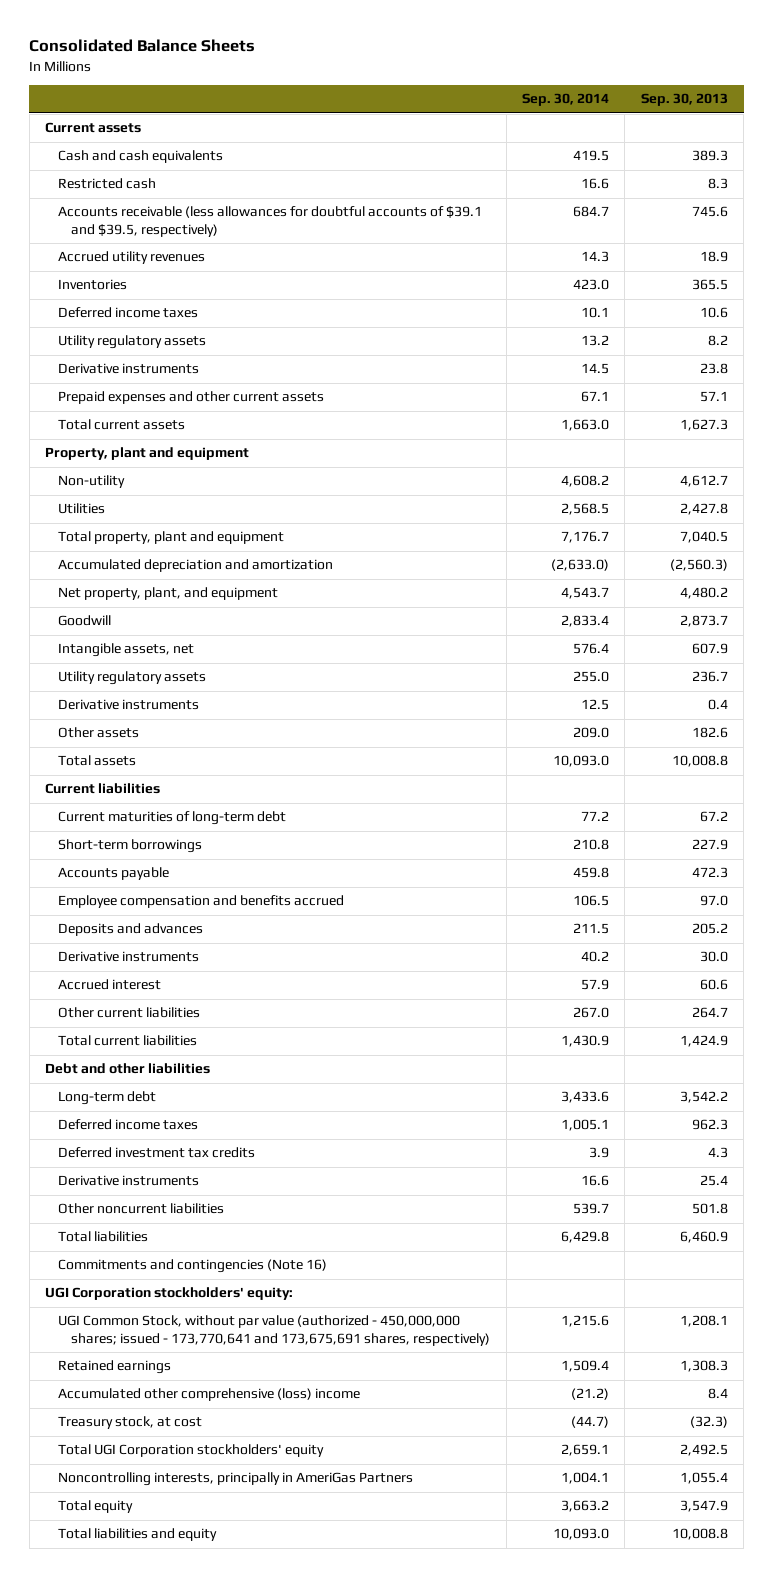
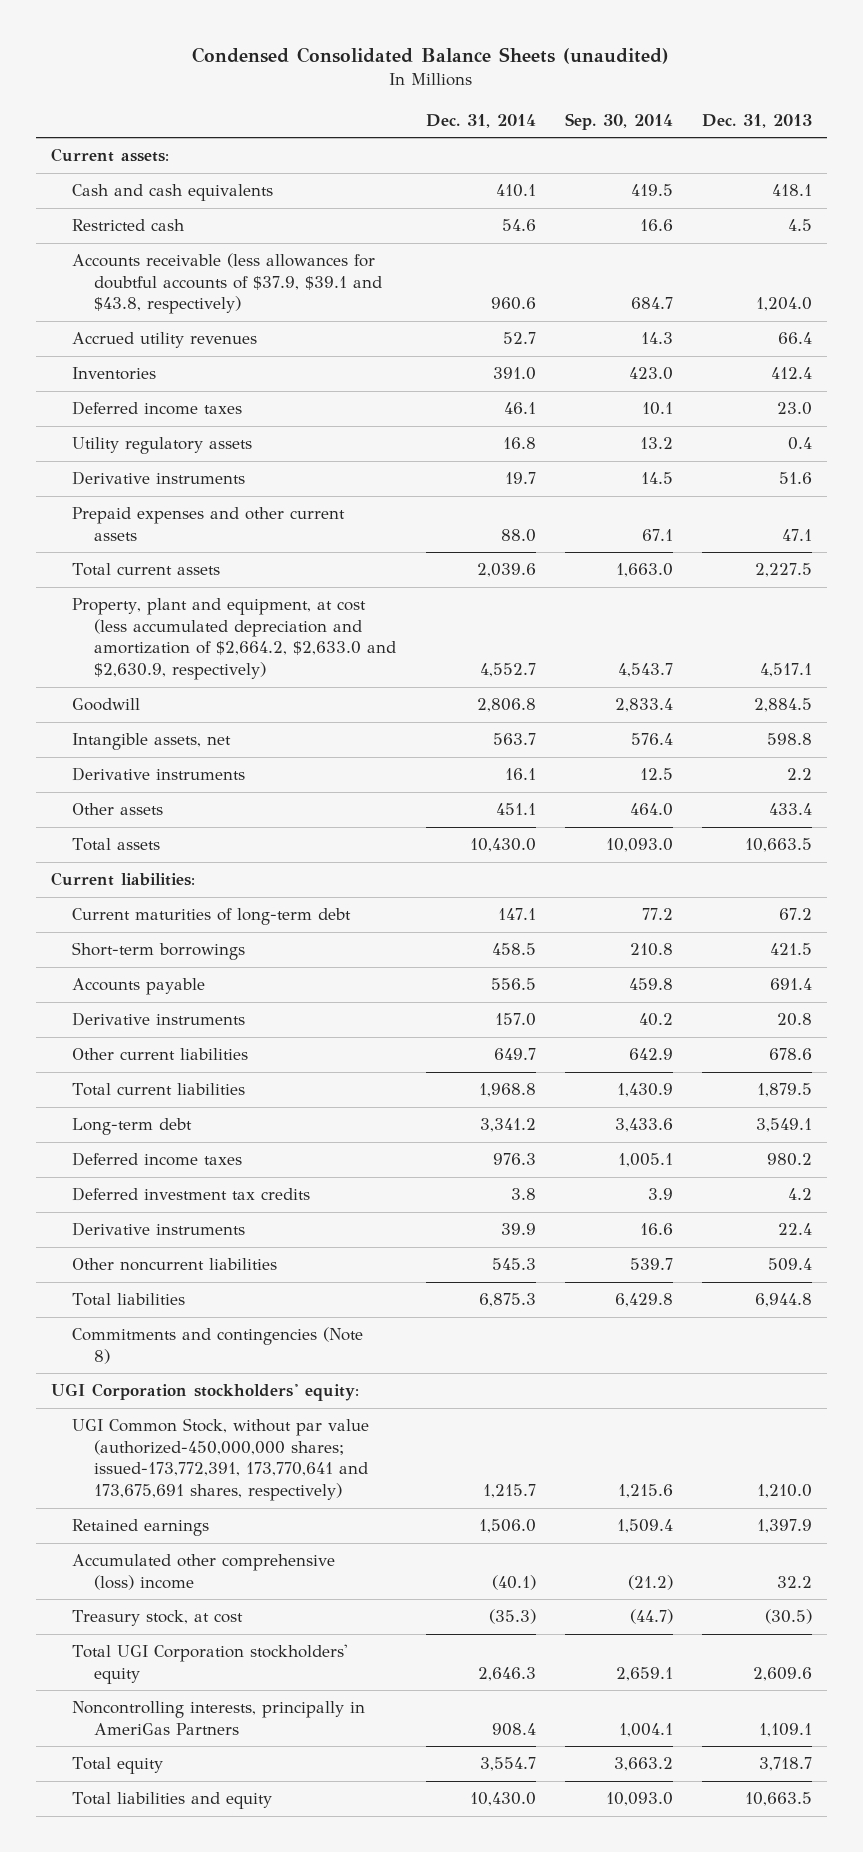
- Consolidated Balance Sheets
+ Condensed Consolidated Balance Sheets (unaudited)
- | Sep. 30, 2014 | Sep. 30, 2013
+ | Dec. 31, 2014 | Sep. 30, 2014 | Dec. 31, 2013
- Current assets
+ Current assets:
- Accounts receivable (less allowances for doubtful accounts of $39.1 and $39.5, respectively) | 684.7 | 745.6
+ Accounts receivable (less allowances for doubtful accounts of $37.9, $39.1 and $43.8, respectively) | 960.6 | 684.7 | 1,204.0
- Property, plant and equipment
- Non-utility | 4,608.2 | 4,612.7
- Utilities | 2,568.5 | 2,427.8
- Total property, plant and equipment | 7,176.7 | 7,040.5
- Accumulated depreciation and amortization | (2,633.0) | (2,560.3)
- Net property, plant, and equipment | 4,543.7 | 4,480.2
+ Property, plant and equipment, at cost (less accumulated depreciation and amortization of $2,664.2, $2,633.0 and $2,630.9, respectively) | 4,552.7 | 4,543.7 | 4,517.1
- Utility regulatory assets | 255.0 | 236.7
- Other assets | 209.0 | 182.6
+ Other assets | 451.1 | 464.0 | 433.4
- Current liabilities
+ Current liabilities:
- Employee compensation and benefits accrued | 106.5 | 97.0
- Deposits and advances | 211.5 | 205.2
- Accrued interest | 57.9 | 60.6
- Other current liabilities | 267.0 | 264.7
+ Other current liabilities | 649.7 | 642.9 | 678.6
- Debt and other liabilities
- Commitments and contingencies (Note 16)
+ Commitments and contingencies (Note 8)
- UGI Common Stock, without par value (authorized - 450,000,000 shares; issued - 173,770,641 and 173,675,691 shares, respectively) | 1,215.6 | 1,208.1
+ UGI Common Stock, without par value (authorized-450,000,000 shares; issued-173,772,391, 173,770,641 and 173,675,691 shares, respectively) | 1,215.7 | 1,215.6 | 1,210.0

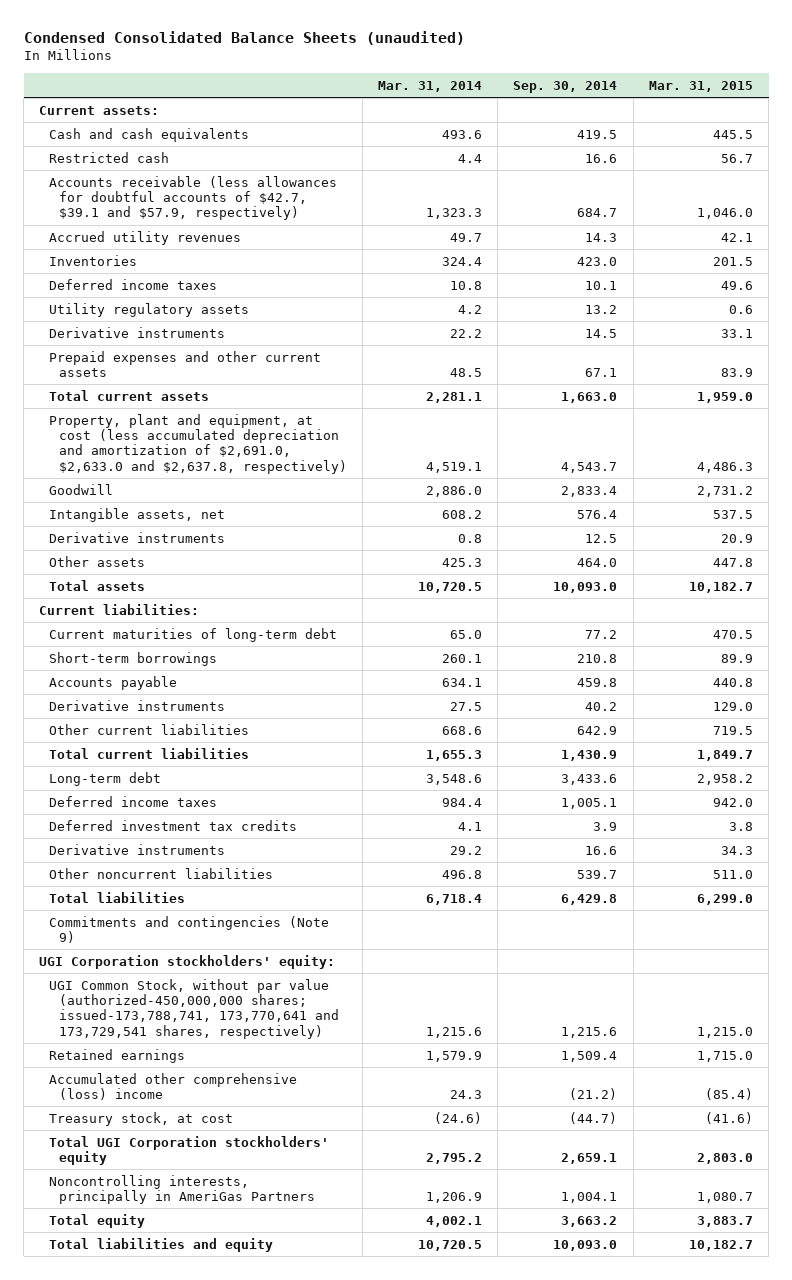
- | Dec. 31, 2014 | Sep. 30, 2014 | Dec. 31, 2013
+ | Mar. 31, 2014 | Sep. 30, 2014 | Mar. 31, 2015
- Accounts receivable (less allowances for doubtful accounts of $37.9, $39.1 and $43.8, respectively) | 960.6 | 684.7 | 1,204.0
+ Accounts receivable (less allowances for doubtful accounts of $42.7, $39.1 and $57.9, respectively) | 1,323.3 | 684.7 | 1,046.0
- Property, plant and equipment, at cost (less accumulated depreciation and amortization of $2,664.2, $2,633.0 and $2,630.9, respectively) | 4,552.7 | 4,543.7 | 4,517.1
+ Property, plant and equipment, at cost (less accumulated depreciation and amortization of $2,691.0, $2,633.0 and $2,637.8, respectively) | 4,519.1 | 4,543.7 | 4,486.3
- Commitments and contingencies (Note 8)
+ Commitments and contingencies (Note 9)
- UGI Common Stock, without par value (authorized-450,000,000 shares; issued-173,772,391, 173,770,641 and 173,675,691 shares, respectively) | 1,215.7 | 1,215.6 | 1,210.0
+ UGI Common Stock, without par value (authorized-450,000,000 shares; issued-173,788,741, 173,770,641 and 173,729,541 shares, respectively) | 1,215.6 | 1,215.6 | 1,215.0

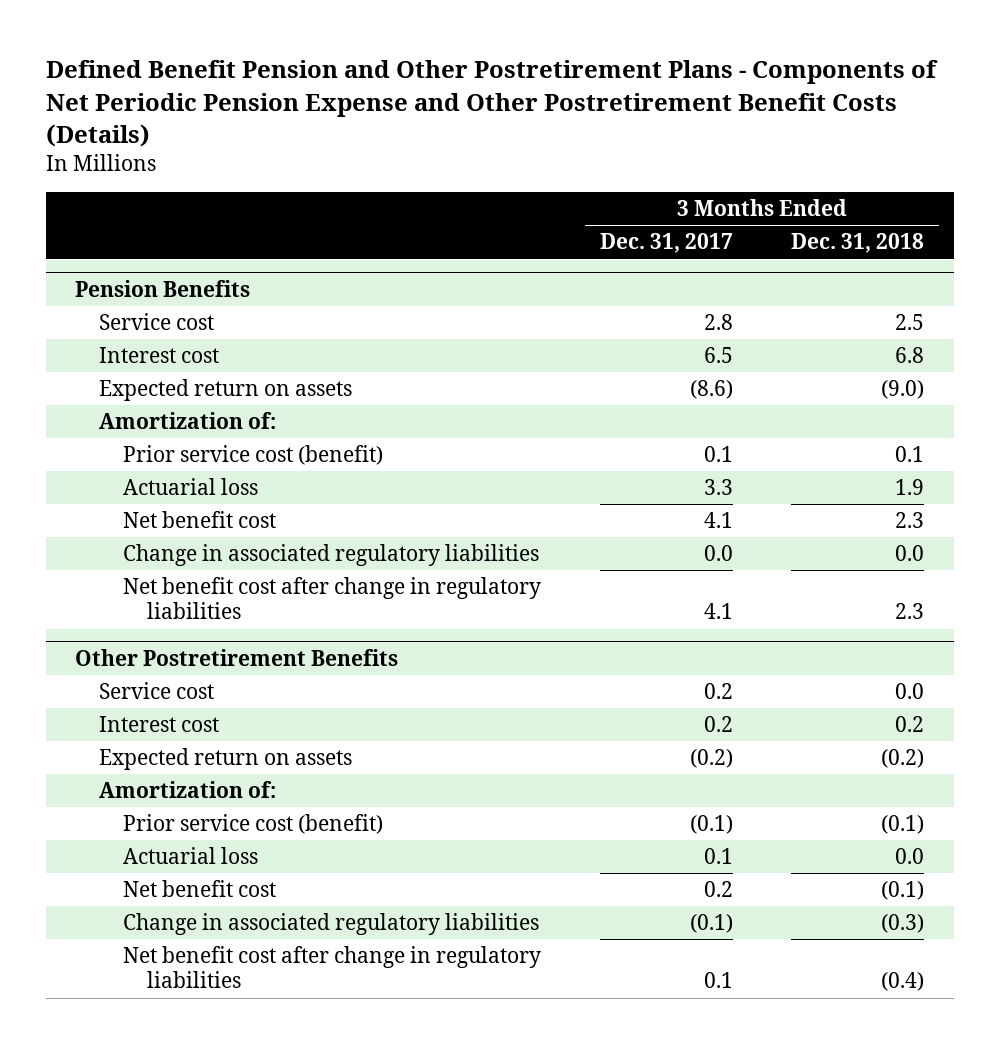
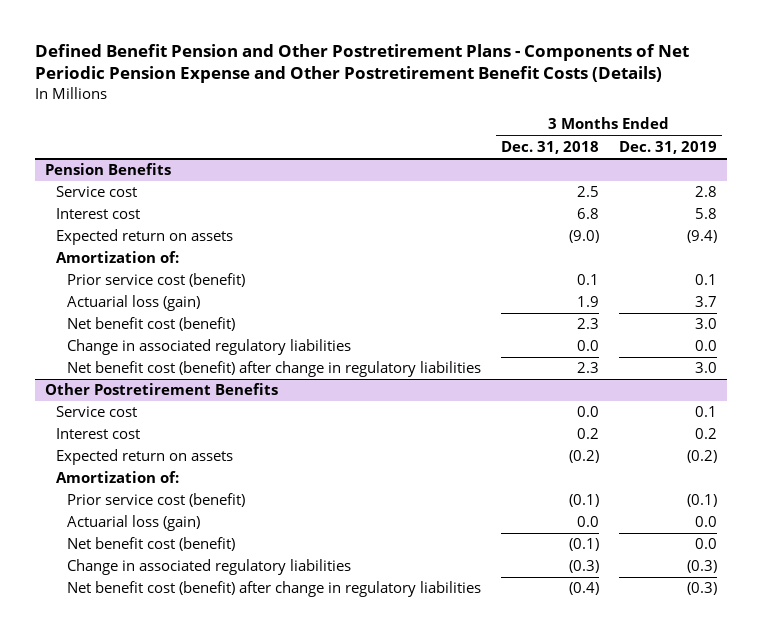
- | 3 Months Ended Dec. 31, 2017 | 3 Months Ended Dec. 31, 2018
+ | 3 Months Ended Dec. 31, 2018 | 3 Months Ended Dec. 31, 2019
@ Pension Benefits
- Actuarial loss | 3.3 | 1.9
- Net benefit cost | 4.1 | 2.3
+ Actuarial loss (gain) | 1.9 | 3.7
+ Net benefit cost (benefit) | 2.3 | 3.0
- Net benefit cost after change in regulatory liabilities | 4.1 | 2.3
+ Net benefit cost (benefit) after change in regulatory liabilities | 2.3 | 3.0
@ Other Postretirement Benefits
- Actuarial loss | 0.1 | 0.0
- Net benefit cost | 0.2 | (0.1)
+ Actuarial loss (gain) | 0.0 | 0.0
+ Net benefit cost (benefit) | (0.1) | 0.0
- Net benefit cost after change in regulatory liabilities | 0.1 | (0.4)
+ Net benefit cost (benefit) after change in regulatory liabilities | (0.4) | (0.3)

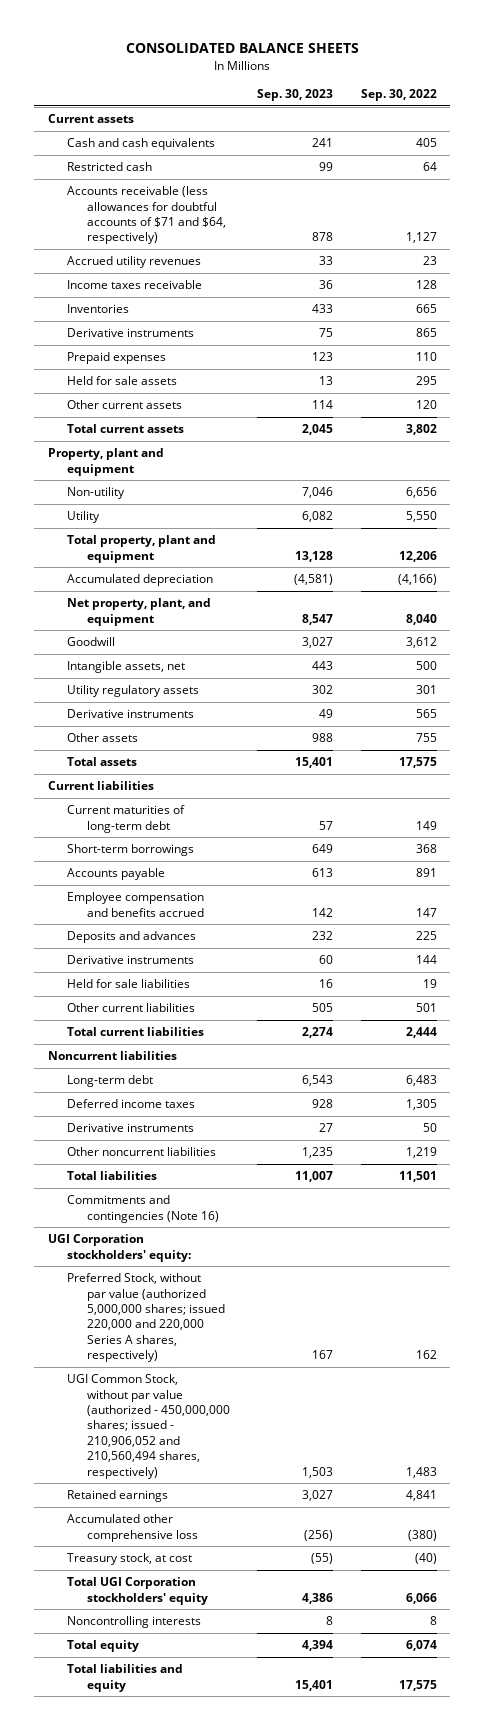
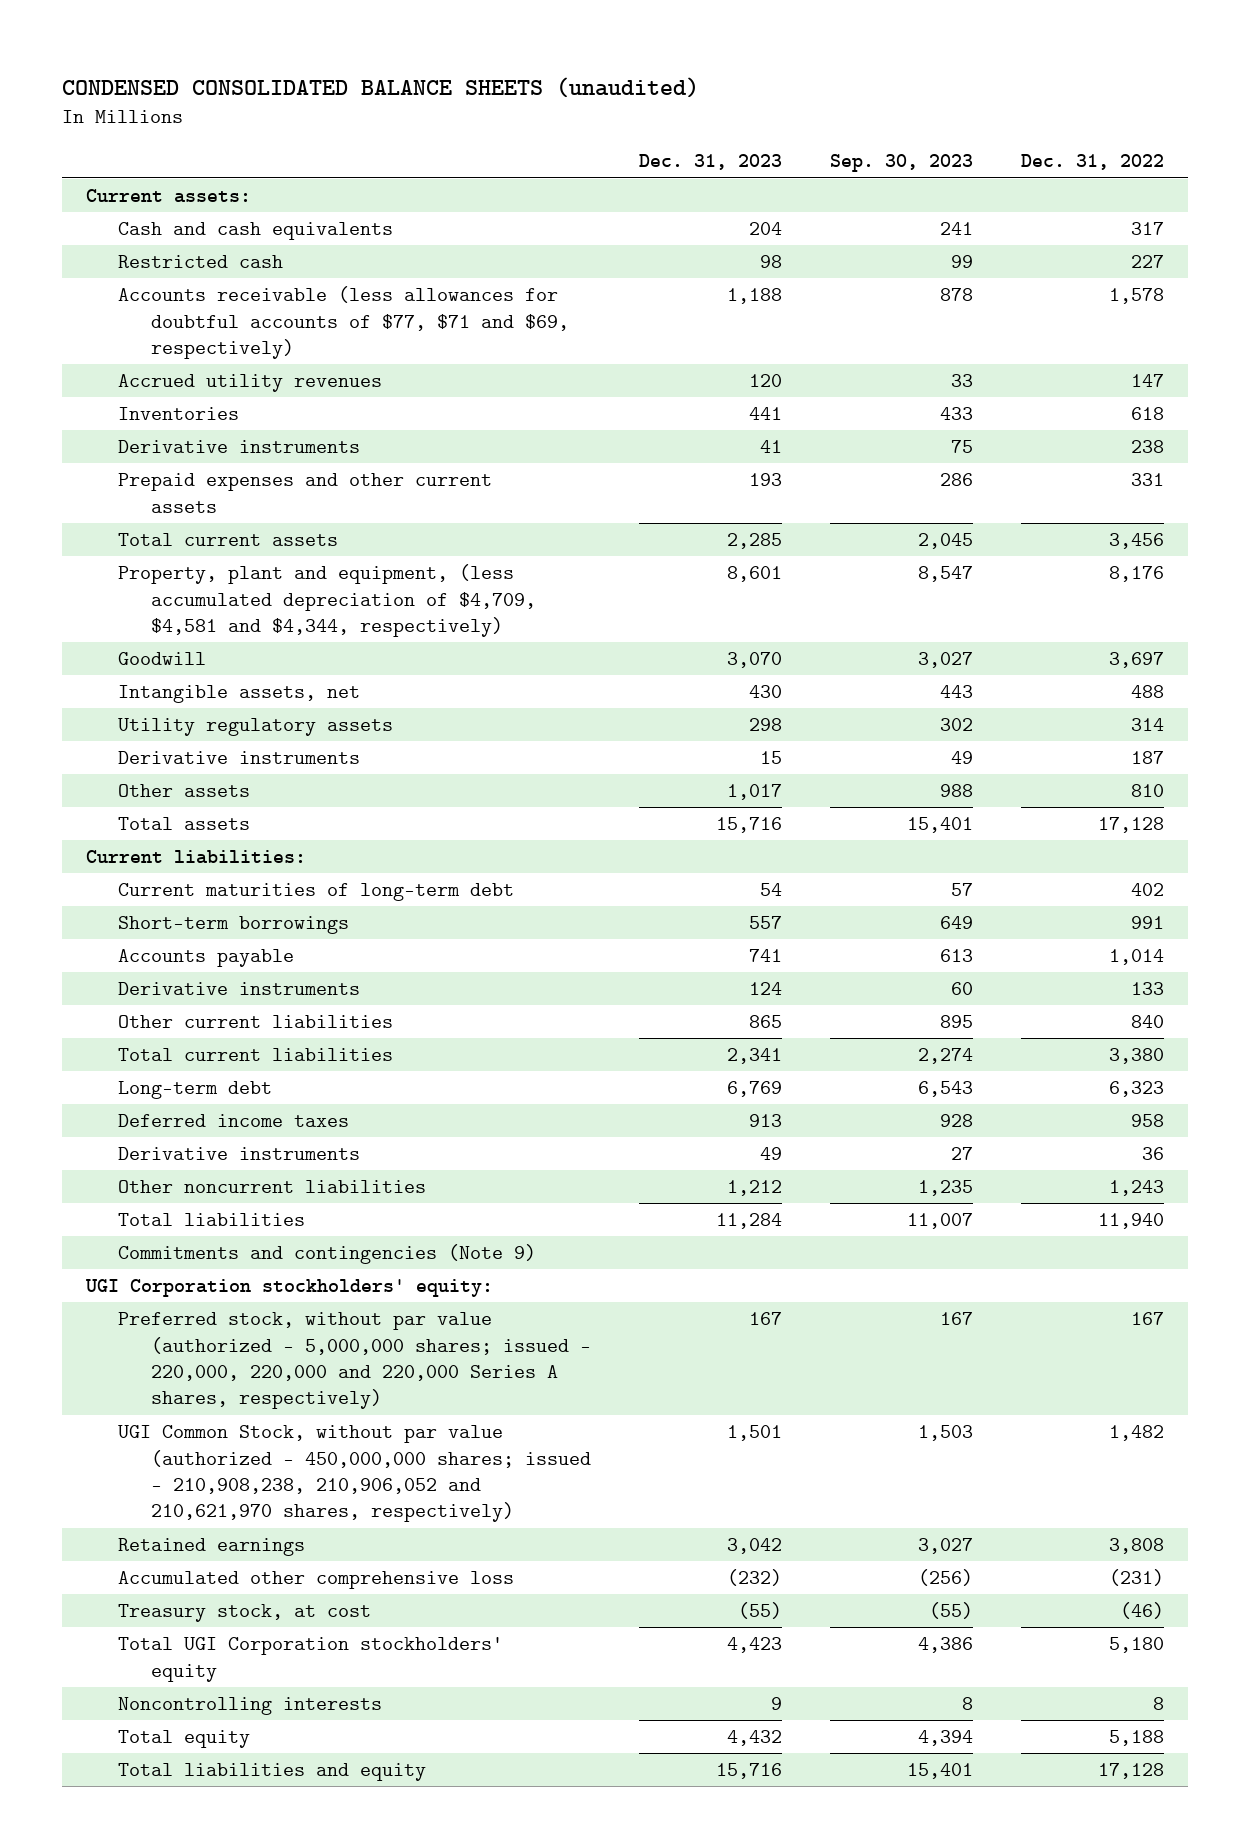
- CONSOLIDATED BALANCE SHEETS
+ CONDENSED CONSOLIDATED BALANCE SHEETS (unaudited)
- | Sep. 30, 2023 | Sep. 30, 2022
+ | Dec. 31, 2023 | Sep. 30, 2023 | Dec. 31, 2022
- Current assets
+ Current assets:
- Accounts receivable (less allowances for doubtful accounts of $71 and $64, respectively) | 878 | 1,127
+ Accounts receivable (less allowances for doubtful accounts of $77, $71 and $69, respectively) | 1,188 | 878 | 1,578
- Income taxes receivable | 36 | 128
- Prepaid expenses | 123 | 110
- Held for sale assets | 13 | 295
- Other current assets | 114 | 120
+ Prepaid expenses and other current assets | 193 | 286 | 331
- Property, plant and equipment
- Non-utility | 7,046 | 6,656
- Utility | 6,082 | 5,550
- Total property, plant and equipment | 13,128 | 12,206
- Accumulated depreciation | (4,581) | (4,166)
- Net property, plant, and equipment | 8,547 | 8,040
+ Property, plant and equipment, (less accumulated depreciation of $4,709, $4,581 and $4,344, respectively) | 8,601 | 8,547 | 8,176
- Current liabilities
+ Current liabilities:
- Employee compensation and benefits accrued | 142 | 147
- Deposits and advances | 232 | 225
- Held for sale liabilities | 16 | 19
- Other current liabilities | 505 | 501
+ Other current liabilities | 865 | 895 | 840
- Noncurrent liabilities
- Commitments and contingencies (Note 16)
+ Commitments and contingencies (Note 9)
- Preferred Stock, without par value (authorized 5,000,000 shares; issued 220,000 and 220,000 Series A shares, respectively) | 167 | 162
- UGI Common Stock, without par value (authorized - 450,000,000 shares; issued - 210,906,052 and 210,560,494 shares, respectively) | 1,503 | 1,483
+ Preferred stock, without par value (authorized - 5,000,000 shares; issued - 220,000, 220,000 and 220,000 Series A shares, respectively) | 167 | 167 | 167
+ UGI Common Stock, without par value (authorized - 450,000,000 shares; issued - 210,908,238, 210,906,052 and 210,621,970 shares, respectively) | 1,501 | 1,503 | 1,482

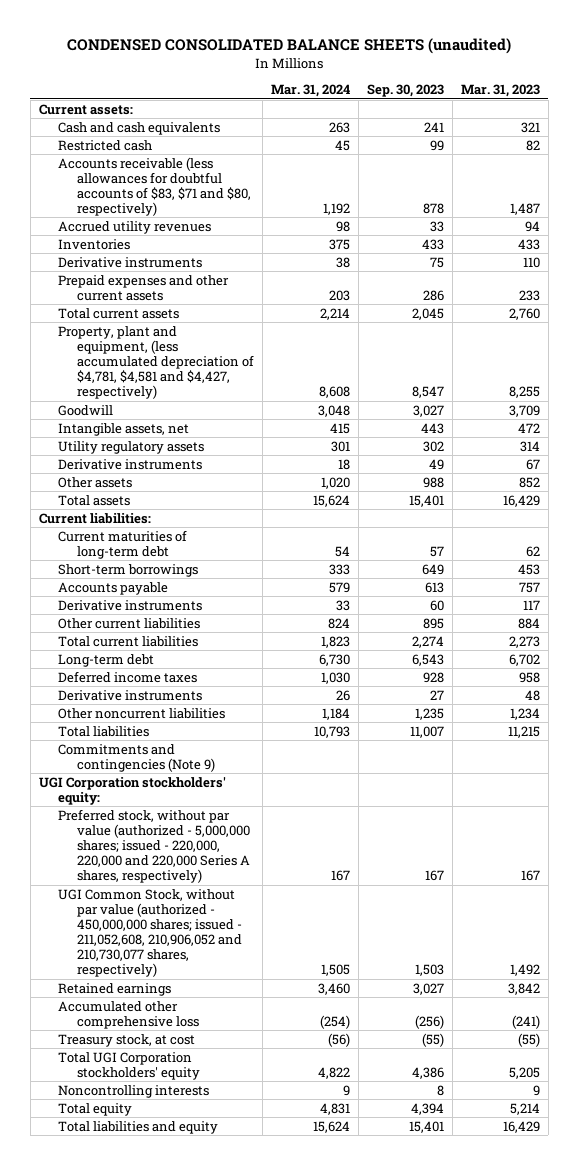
- | Dec. 31, 2023 | Sep. 30, 2023 | Dec. 31, 2022
+ | Mar. 31, 2024 | Sep. 30, 2023 | Mar. 31, 2023
- Accounts receivable (less allowances for doubtful accounts of $77, $71 and $69, respectively) | 1,188 | 878 | 1,578
+ Accounts receivable (less allowances for doubtful accounts of $83, $71 and $80, respectively) | 1,192 | 878 | 1,487
- Property, plant and equipment, (less accumulated depreciation of $4,709, $4,581 and $4,344, respectively) | 8,601 | 8,547 | 8,176
+ Property, plant and equipment, (less accumulated depreciation of $4,781, $4,581 and $4,427, respectively) | 8,608 | 8,547 | 8,255
- UGI Common Stock, without par value (authorized - 450,000,000 shares; issued - 210,908,238, 210,906,052 and 210,621,970 shares, respectively) | 1,501 | 1,503 | 1,482
+ UGI Common Stock, without par value (authorized - 450,000,000 shares; issued - 211,052,608, 210,906,052 and 210,730,077 shares, respectively) | 1,505 | 1,503 | 1,492

